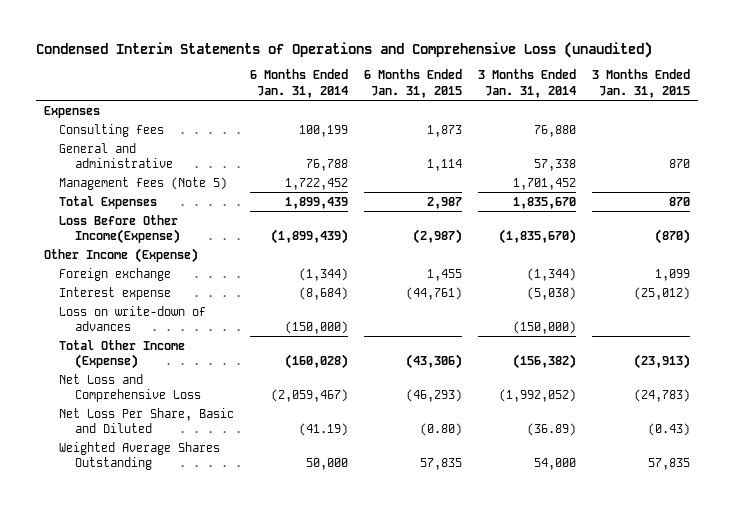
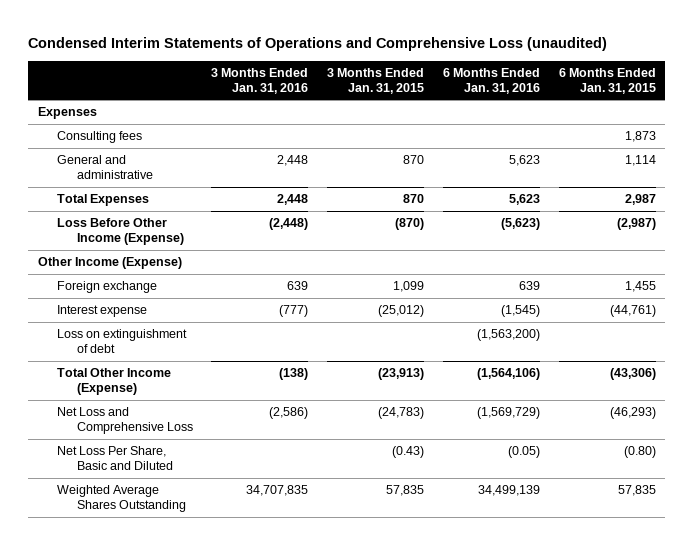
- | 6 Months Ended Jan. 31, 2014 | 6 Months Ended Jan. 31, 2015 | 3 Months Ended Jan. 31, 2014 | 3 Months Ended Jan. 31, 2015
+ | 3 Months Ended Jan. 31, 2016 | 3 Months Ended Jan. 31, 2015 | 6 Months Ended Jan. 31, 2016 | 6 Months Ended Jan. 31, 2015
- Management fees (Note 5) | 1,722,452 | | 1,701,452 |
- Loss Before Other Income(Expense) | (1,899,439) | (2,987) | (1,835,670) | (870)
+ Loss Before Other Income (Expense) | (2,448) | (870) | (5,623) | (2,987)
- Loss on write-down of advances | (150,000) | | (150,000) |
+ Loss on extinguishment of debt | | | (1,563,200) |

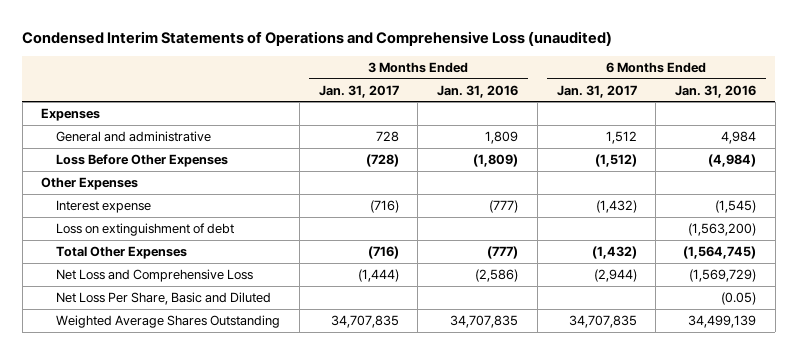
- | 3 Months Ended Jan. 31, 2016 | 3 Months Ended Jan. 31, 2015 | 6 Months Ended Jan. 31, 2016 | 6 Months Ended Jan. 31, 2015
+ | 3 Months Ended Jan. 31, 2017 | 3 Months Ended Jan. 31, 2016 | 6 Months Ended Jan. 31, 2017 | 6 Months Ended Jan. 31, 2016
- Consulting fees | | | | 1,873
- General and administrative | 2,448 | 870 | 5,623 | 1,114
- Total Expenses | 2,448 | 870 | 5,623 | 2,987
- Loss Before Other Income (Expense) | (2,448) | (870) | (5,623) | (2,987)
- Other Income (Expense)
- Foreign exchange | 639 | 1,099 | 639 | 1,455
+ General and administrative | 728 | 1,809 | 1,512 | 4,984
+ Loss Before Other Expenses | (728) | (1,809) | (1,512) | (4,984)
+ Other Expenses
- Total Other Income (Expense) | (138) | (23,913) | (1,564,106) | (43,306)
+ Total Other Expenses | (716) | (777) | (1,432) | (1,564,745)

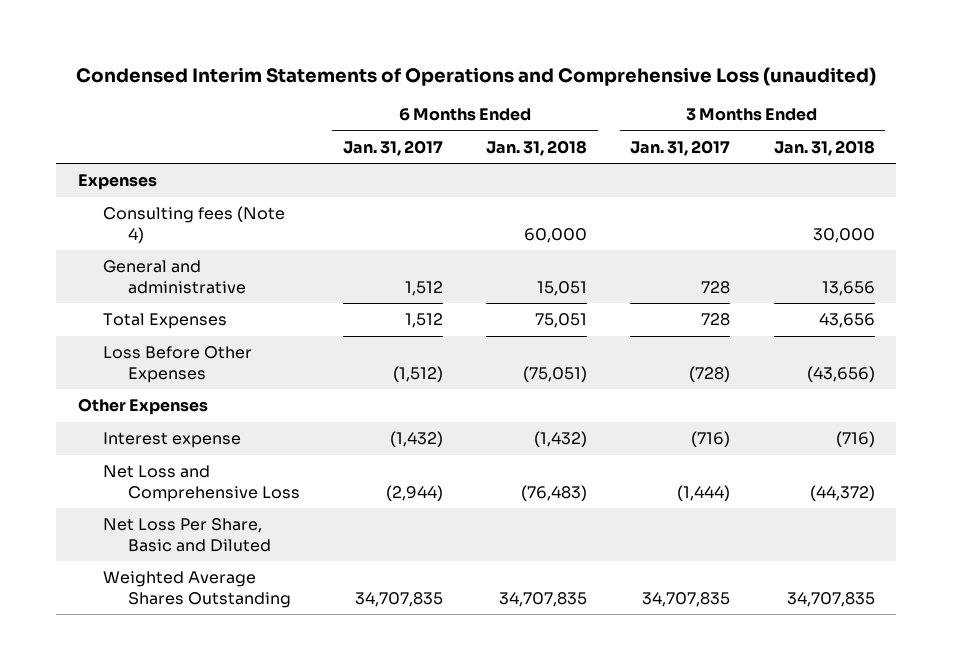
- | 3 Months Ended Jan. 31, 2017 | 3 Months Ended Jan. 31, 2016 | 6 Months Ended Jan. 31, 2017 | 6 Months Ended Jan. 31, 2016
+ | 6 Months Ended Jan. 31, 2017 | 6 Months Ended Jan. 31, 2018 | 3 Months Ended Jan. 31, 2017 | 3 Months Ended Jan. 31, 2018
+ Consulting fees (Note 4) | | 60,000 | | 30,000
+ Total Expenses | 1,512 | 75,051 | 728 | 43,656
- Loss on extinguishment of debt | | | | (1,563,200)
- Total Other Expenses | (716) | (777) | (1,432) | (1,564,745)

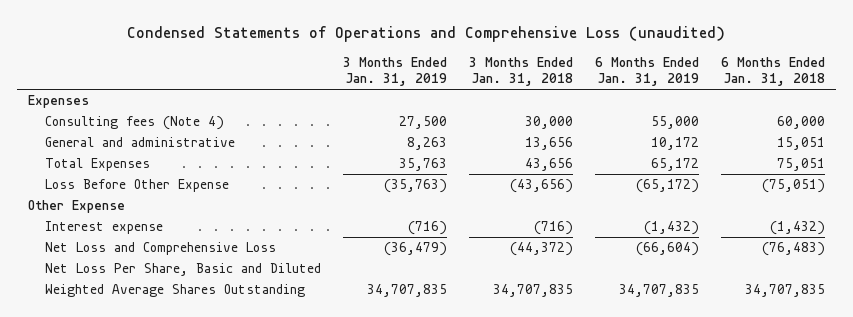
- Condensed Interim Statements of Operations and Comprehensive Loss (unaudited)
+ Condensed Statements of Operations and Comprehensive Loss (unaudited)
- | 6 Months Ended Jan. 31, 2017 | 6 Months Ended Jan. 31, 2018 | 3 Months Ended Jan. 31, 2017 | 3 Months Ended Jan. 31, 2018
+ | 3 Months Ended Jan. 31, 2019 | 3 Months Ended Jan. 31, 2018 | 6 Months Ended Jan. 31, 2019 | 6 Months Ended Jan. 31, 2018
- Loss Before Other Expenses | (1,512) | (75,051) | (728) | (43,656)
- Other Expenses
+ Loss Before Other Expense | (35,763) | (43,656) | (65,172) | (75,051)
+ Other Expense

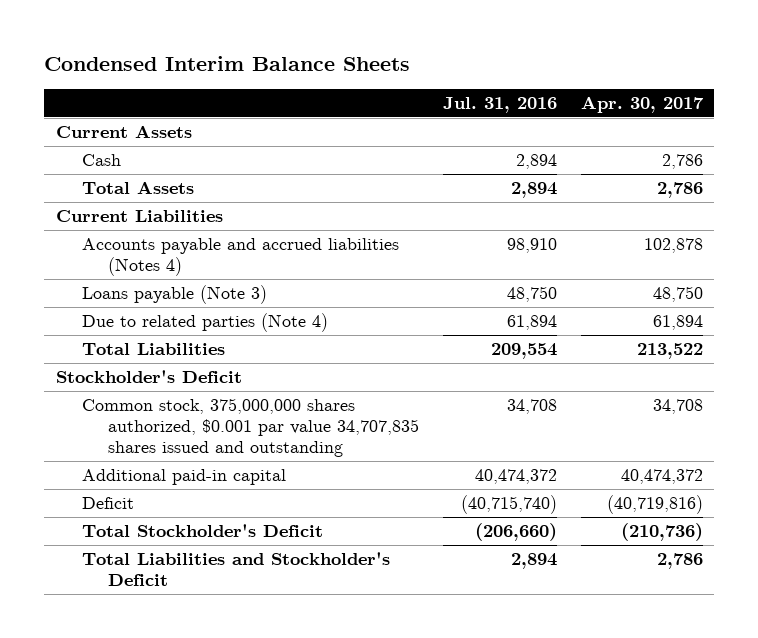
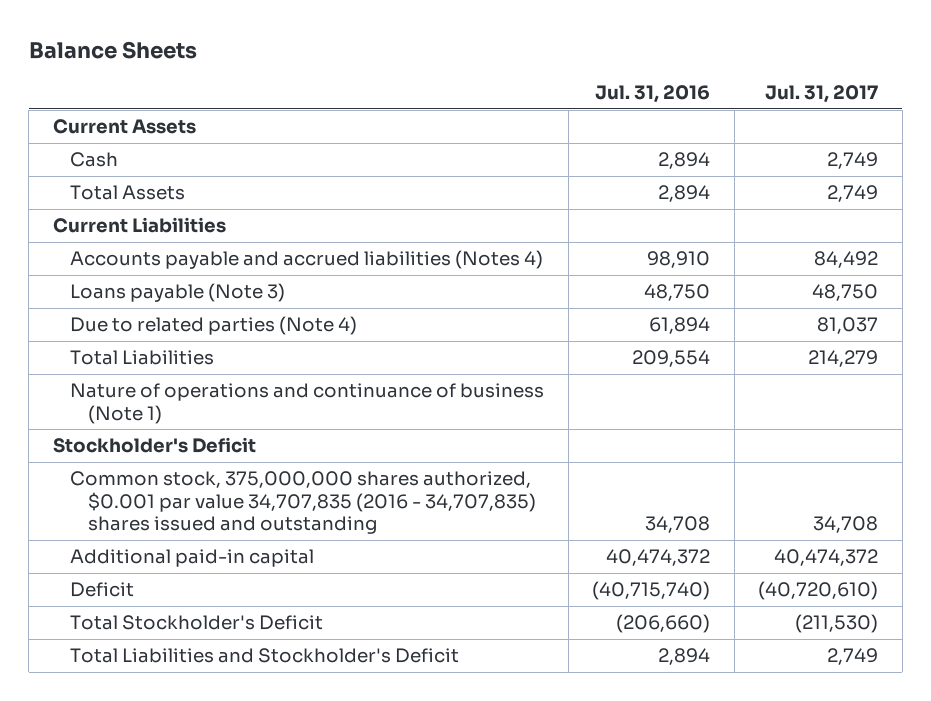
- Condensed Interim Balance Sheets
+ Balance Sheets
- | Jul. 31, 2016 | Apr. 30, 2017
+ | Jul. 31, 2016 | Jul. 31, 2017
+ Nature of operations and continuance of business (Note 1)
- Common stock, 375,000,000 shares authorized, $0.001 par value 34,707,835 shares issued and outstanding | 34,708 | 34,708
+ Common stock, 375,000,000 shares authorized, $0.001 par value 34,707,835 (2016 - 34,707,835) shares issued and outstanding | 34,708 | 34,708

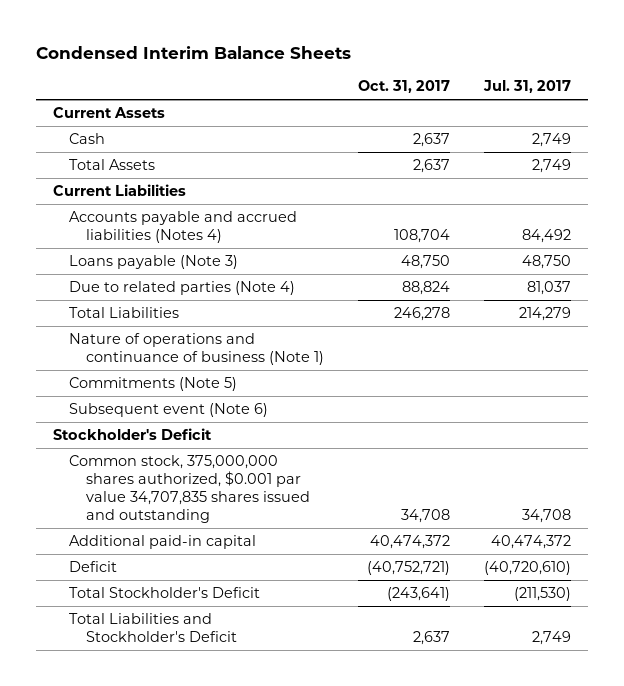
- Balance Sheets
+ Condensed Interim Balance Sheets
- | Jul. 31, 2016 | Jul. 31, 2017
+ | Oct. 31, 2017 | Jul. 31, 2017
+ Commitments (Note 5)
+ Subsequent event (Note 6)
- Common stock, 375,000,000 shares authorized, $0.001 par value 34,707,835 (2016 - 34,707,835) shares issued and outstanding | 34,708 | 34,708
+ Common stock, 375,000,000 shares authorized, $0.001 par value 34,707,835 shares issued and outstanding | 34,708 | 34,708

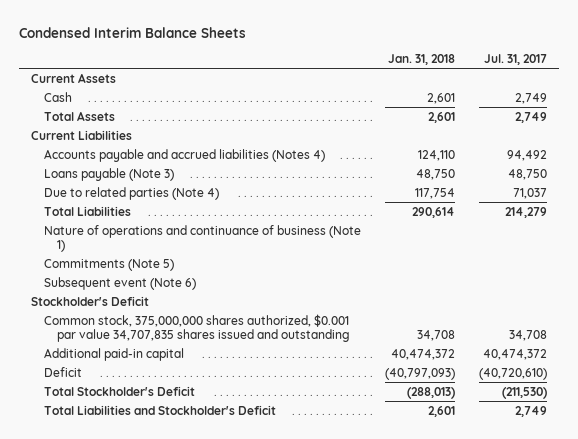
- | Oct. 31, 2017 | Jul. 31, 2017
+ | Jan. 31, 2018 | Jul. 31, 2017
- Accounts payable and accrued liabilities (Notes 4) | 108,704 | 84,492
+ Accounts payable and accrued liabilities (Notes 4) | 124,110 | 94,492
- Due to related parties (Note 4) | 88,824 | 81,037
+ Due to related parties (Note 4) | 117,754 | 71,037

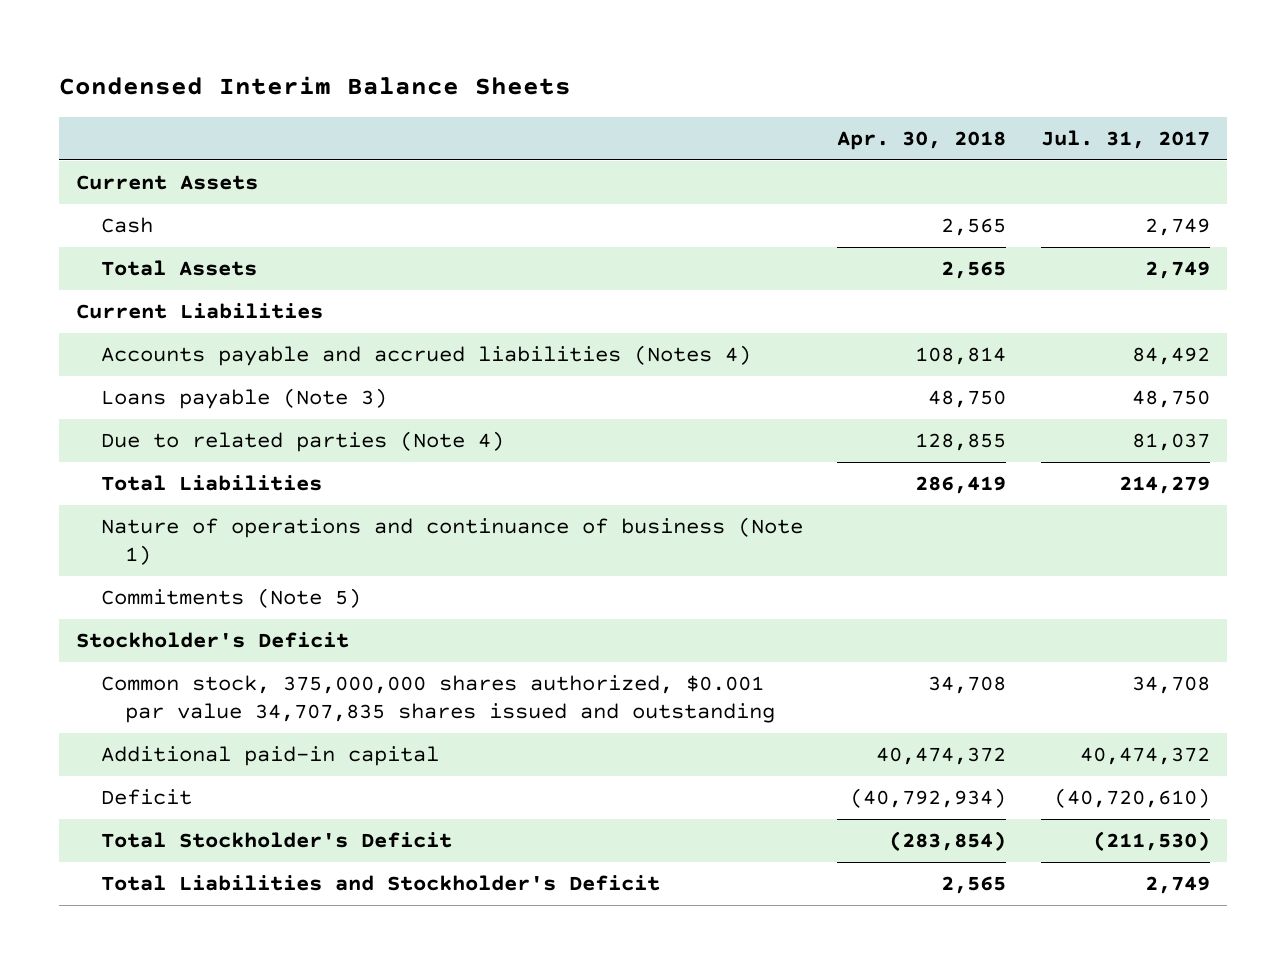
- | Jan. 31, 2018 | Jul. 31, 2017
+ | Apr. 30, 2018 | Jul. 31, 2017
- Accounts payable and accrued liabilities (Notes 4) | 124,110 | 94,492
+ Accounts payable and accrued liabilities (Notes 4) | 108,814 | 84,492
- Due to related parties (Note 4) | 117,754 | 71,037
+ Due to related parties (Note 4) | 128,855 | 81,037
- Subsequent event (Note 6)

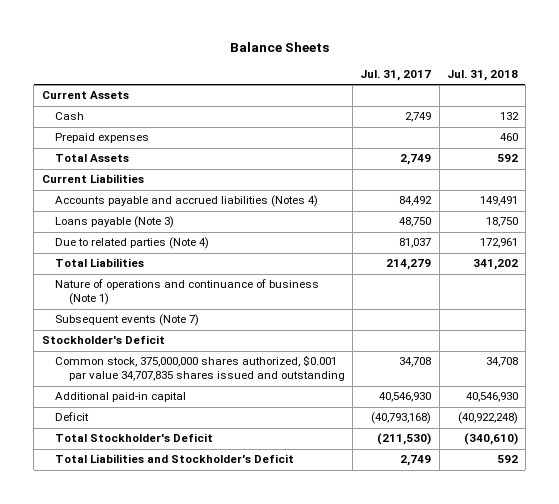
- Condensed Interim Balance Sheets
+ Balance Sheets
- | Apr. 30, 2018 | Jul. 31, 2017
+ | Jul. 31, 2017 | Jul. 31, 2018
+ Prepaid expenses | | 460
- Commitments (Note 5)
+ Subsequent events (Note 7)
- Additional paid-in capital | 40,474,372 | 40,474,372
- Deficit | (40,792,934) | (40,720,610)
+ Additional paid-in capital | 40,546,930 | 40,546,930
+ Deficit | (40,793,168) | (40,922,248)

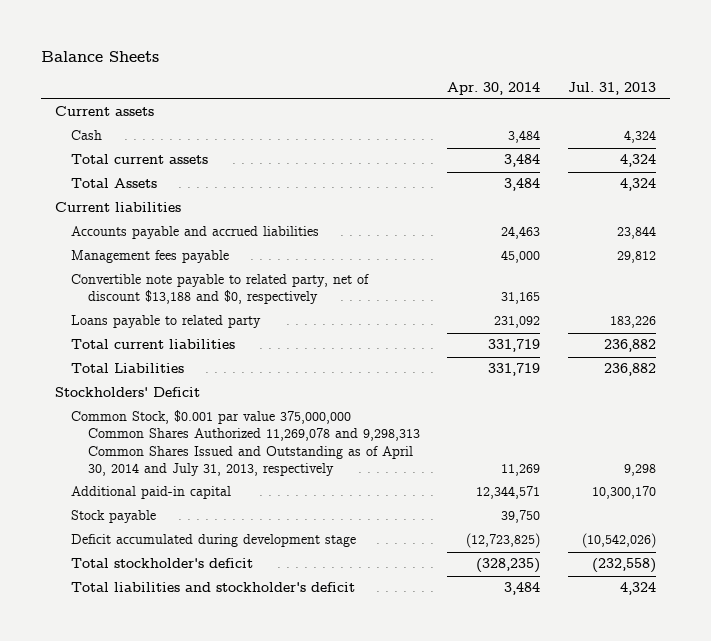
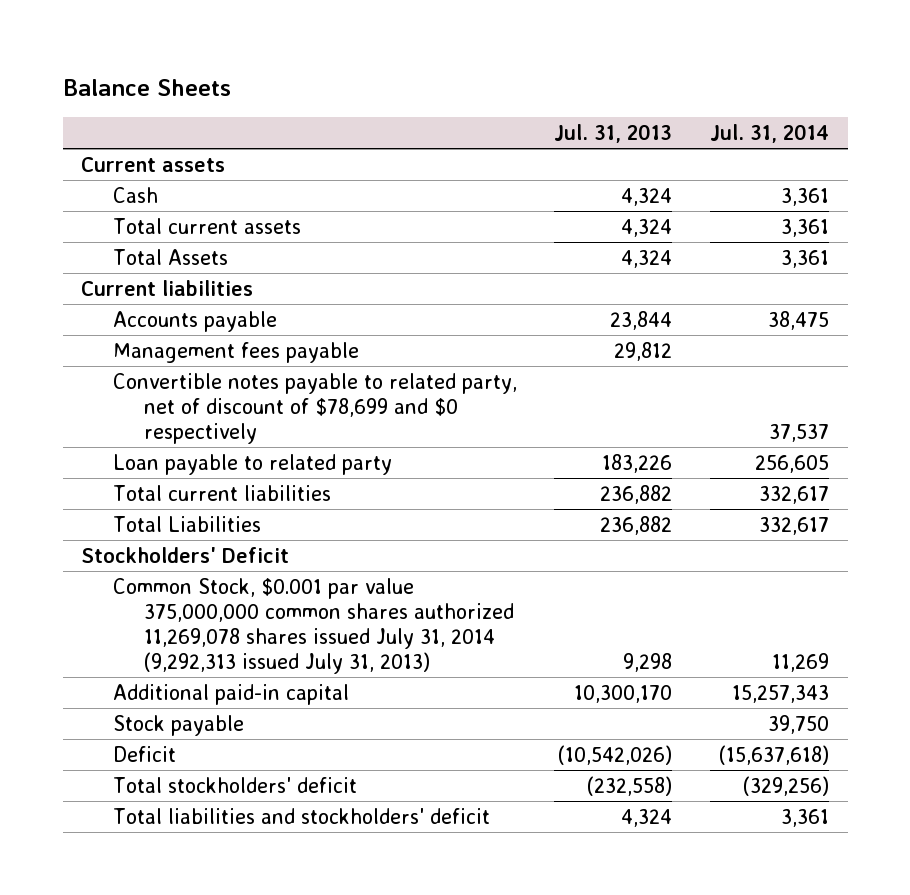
- | Apr. 30, 2014 | Jul. 31, 2013
+ | Jul. 31, 2013 | Jul. 31, 2014
- Accounts payable and accrued liabilities | 24,463 | 23,844
+ Accounts payable | 23,844 | 38,475
- Convertible note payable to related party, net of discount $13,188 and $0, respectively | 31,165 |
- Loans payable to related party | 231,092 | 183,226
+ Convertible notes payable to related party, net of discount of $78,699 and $0 respectively | | 37,537
+ Loan payable to related party | 183,226 | 256,605
- Common Stock, $0.001 par value 375,000,000 Common Shares Authorized 11,269,078 and 9,298,313 Common Shares Issued and Outstanding as of April 30, 2014 and July 31, 2013, respectively | 11,269 | 9,298
+ Common Stock, $0.001 par value 375,000,000 common shares authorized 11,269,078 shares issued July 31, 2014 (9,292,313 issued July 31, 2013) | 9,298 | 11,269
- Deficit accumulated during development stage | (12,723,825) | (10,542,026)
- Total stockholder's deficit | (328,235) | (232,558)
- Total liabilities and stockholder's deficit | 3,484 | 4,324
+ Deficit | (10,542,026) | (15,637,618)
+ Total stockholders' deficit | (232,558) | (329,256)
+ Total liabilities and stockholders' deficit | 4,324 | 3,361

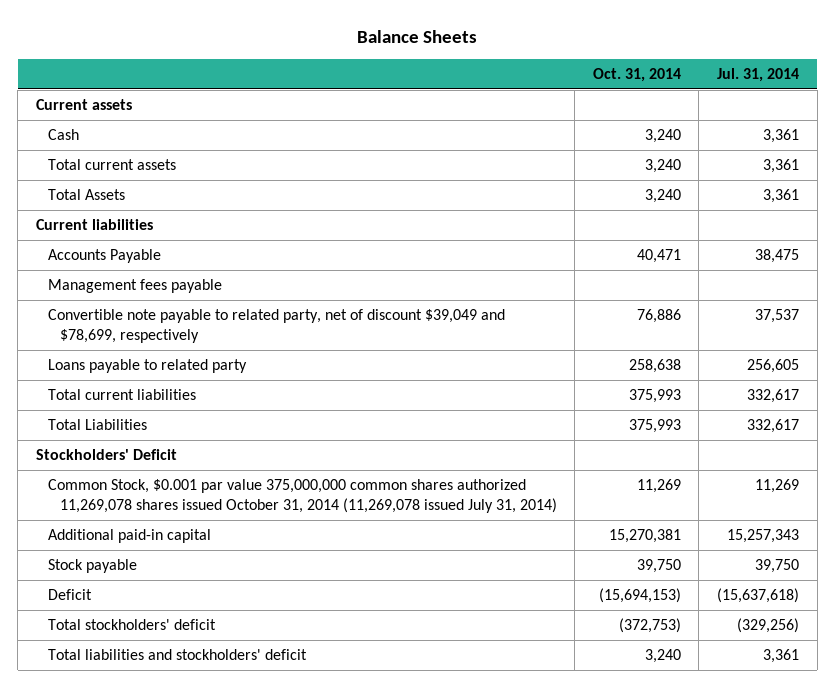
- | Jul. 31, 2013 | Jul. 31, 2014
+ | Oct. 31, 2014 | Jul. 31, 2014
- Accounts payable | 23,844 | 38,475
+ Accounts Payable | 40,471 | 38,475
- Convertible notes payable to related party, net of discount of $78,699 and $0 respectively | | 37,537
- Loan payable to related party | 183,226 | 256,605
+ Convertible note payable to related party, net of discount $39,049 and $78,699, respectively | 76,886 | 37,537
+ Loans payable to related party | 258,638 | 256,605
- Common Stock, $0.001 par value 375,000,000 common shares authorized 11,269,078 shares issued July 31, 2014 (9,292,313 issued July 31, 2013) | 9,298 | 11,269
+ Common Stock, $0.001 par value 375,000,000 common shares authorized 11,269,078 shares issued October 31, 2014 (11,269,078 issued July 31, 2014) | 11,269 | 11,269

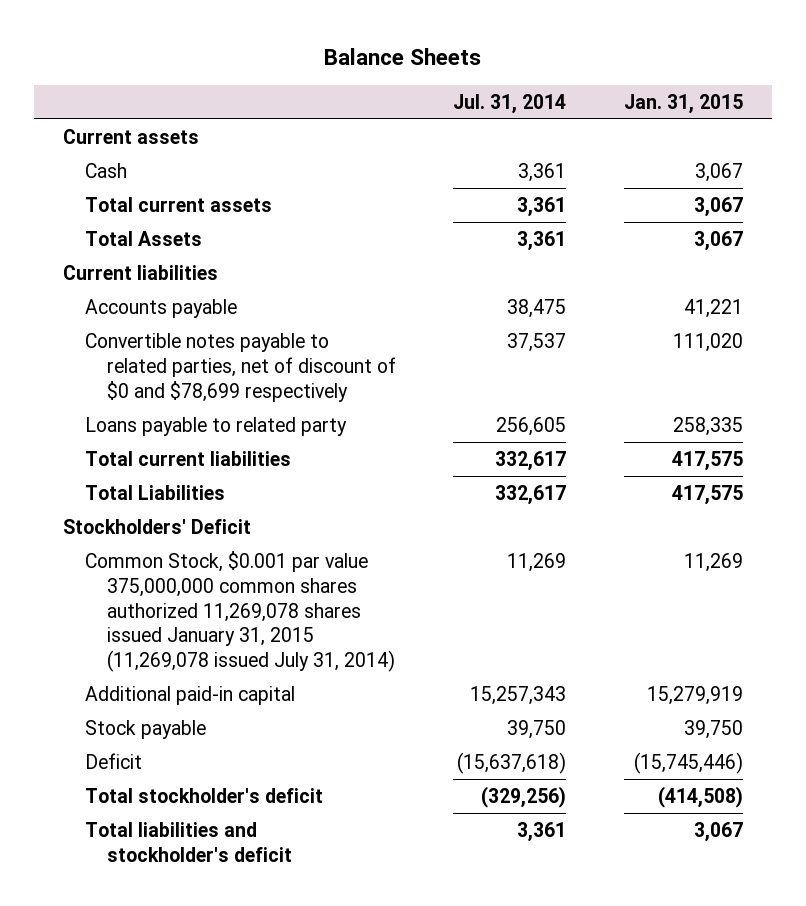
- | Oct. 31, 2014 | Jul. 31, 2014
+ | Jul. 31, 2014 | Jan. 31, 2015
- Accounts Payable | 40,471 | 38,475
- Management fees payable
- Convertible note payable to related party, net of discount $39,049 and $78,699, respectively | 76,886 | 37,537
+ Accounts payable | 38,475 | 41,221
+ Convertible notes payable to related parties, net of discount of $0 and $78,699 respectively | 37,537 | 111,020
- Common Stock, $0.001 par value 375,000,000 common shares authorized 11,269,078 shares issued October 31, 2014 (11,269,078 issued July 31, 2014) | 11,269 | 11,269
+ Common Stock, $0.001 par value 375,000,000 common shares authorized 11,269,078 shares issued January 31, 2015 (11,269,078 issued July 31, 2014) | 11,269 | 11,269
- Total stockholders' deficit | (372,753) | (329,256)
- Total liabilities and stockholders' deficit | 3,240 | 3,361
+ Total stockholder's deficit | (329,256) | (414,508)
+ Total liabilities and stockholder's deficit | 3,361 | 3,067

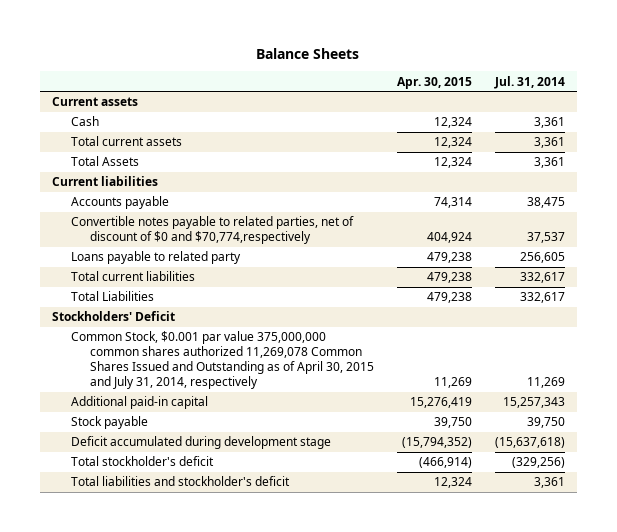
- | Jul. 31, 2014 | Jan. 31, 2015
+ | Apr. 30, 2015 | Jul. 31, 2014
- Convertible notes payable to related parties, net of discount of $0 and $78,699 respectively | 37,537 | 111,020
+ Convertible notes payable to related parties, net of discount of $0 and $70,774,respectively | 404,924 | 37,537
- Common Stock, $0.001 par value 375,000,000 common shares authorized 11,269,078 shares issued January 31, 2015 (11,269,078 issued July 31, 2014) | 11,269 | 11,269
+ Common Stock, $0.001 par value 375,000,000 common shares authorized 11,269,078 Common Shares Issued and Outstanding as of April 30, 2015 and July 31, 2014, respectively | 11,269 | 11,269
- Deficit | (15,637,618) | (15,745,446)
+ Deficit accumulated during development stage | (15,794,352) | (15,637,618)

